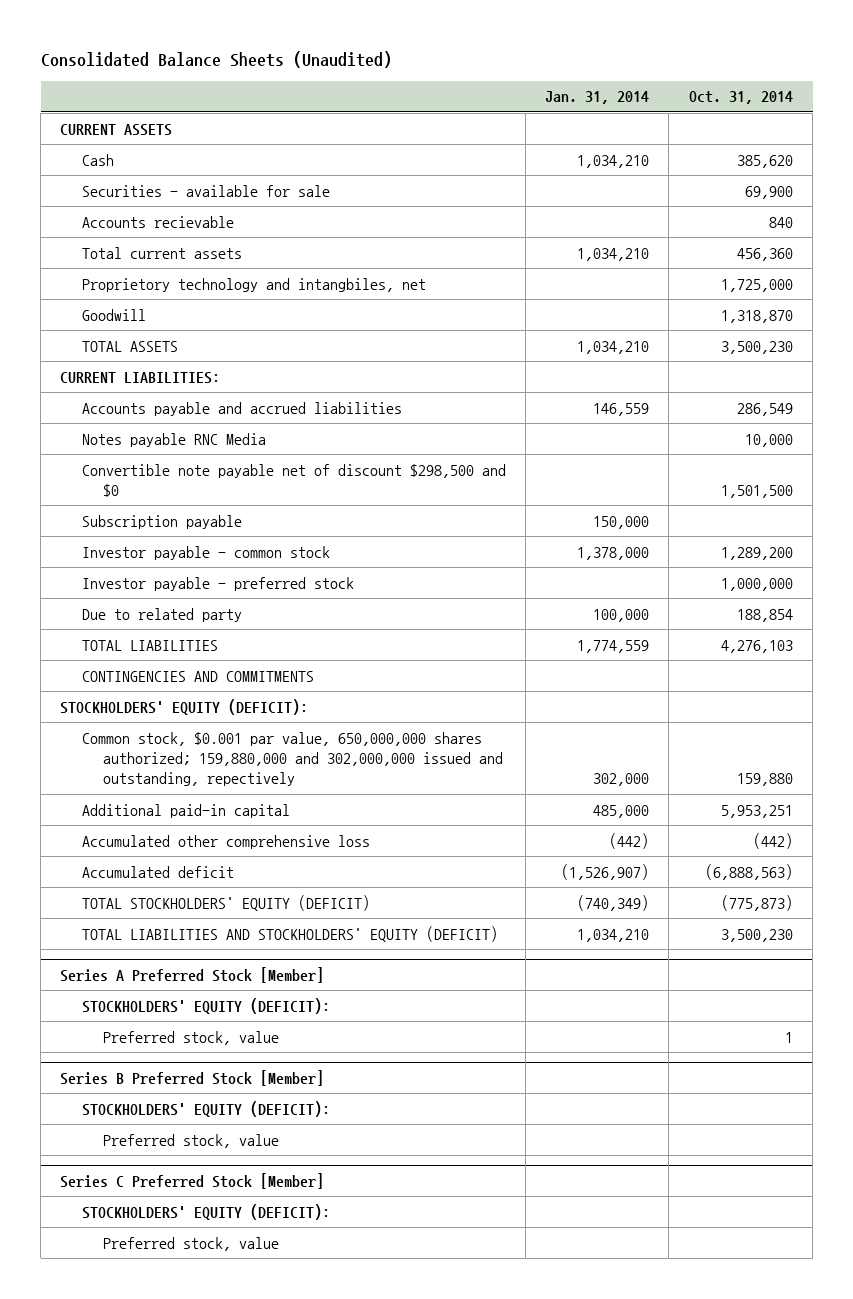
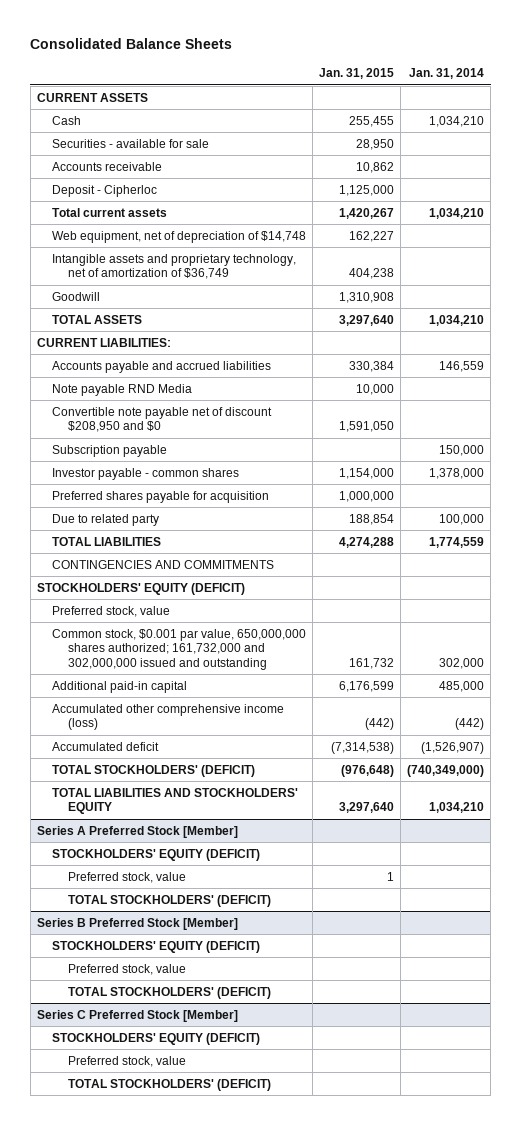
- Consolidated Balance Sheets (Unaudited)
+ Consolidated Balance Sheets
- | Jan. 31, 2014 | Oct. 31, 2014
+ | Jan. 31, 2015 | Jan. 31, 2014
- Accounts recievable | | 840
+ Accounts receivable | 10,862 |
+ Deposit - Cipherloc | 1,125,000 |
- Proprietory technology and intangbiles, net | | 1,725,000
+ Web equipment, net of depreciation of $14,748 | 162,227 |
+ Intangible assets and proprietary technology, net of amortization of $36,749 | 404,238 |
- Notes payable RNC Media | | 10,000
- Convertible note payable net of discount $298,500 and $0 | | 1,501,500
+ Note payable RND Media | 10,000 |
+ Convertible note payable net of discount $208,950 and $0 | 1,591,050 |
- Investor payable - common stock | 1,378,000 | 1,289,200
- Investor payable - preferred stock | | 1,000,000
+ Investor payable - common shares | 1,154,000 | 1,378,000
+ Preferred shares payable for acquisition | 1,000,000 |
- STOCKHOLDERS' EQUITY (DEFICIT):
- Common stock, $0.001 par value, 650,000,000 shares authorized; 159,880,000 and 302,000,000 issued and outstanding, repectively | 302,000 | 159,880
+ STOCKHOLDERS' EQUITY (DEFICIT)
+ Preferred stock, value
+ Common stock, $0.001 par value, 650,000,000 shares authorized; 161,732,000 and 302,000,000 issued and outstanding | 161,732 | 302,000
- Accumulated other comprehensive loss | (442) | (442)
+ Accumulated other comprehensive income (loss) | (442) | (442)
- TOTAL STOCKHOLDERS' EQUITY (DEFICIT) | (740,349) | (775,873)
- TOTAL LIABILITIES AND STOCKHOLDERS' EQUITY (DEFICIT) | 1,034,210 | 3,500,230
+ TOTAL STOCKHOLDERS' (DEFICIT) | (976,648) | (740,349,000)
+ TOTAL LIABILITIES AND STOCKHOLDERS' EQUITY | 3,297,640 | 1,034,210
@ Series A Preferred Stock [Member]
- STOCKHOLDERS' EQUITY (DEFICIT):
+ STOCKHOLDERS' EQUITY (DEFICIT)
+ TOTAL STOCKHOLDERS' (DEFICIT)
@ Series B Preferred Stock [Member]
- STOCKHOLDERS' EQUITY (DEFICIT):
+ STOCKHOLDERS' EQUITY (DEFICIT)
+ TOTAL STOCKHOLDERS' (DEFICIT)
@ Series C Preferred Stock [Member]
- STOCKHOLDERS' EQUITY (DEFICIT):
+ STOCKHOLDERS' EQUITY (DEFICIT)
+ TOTAL STOCKHOLDERS' (DEFICIT)

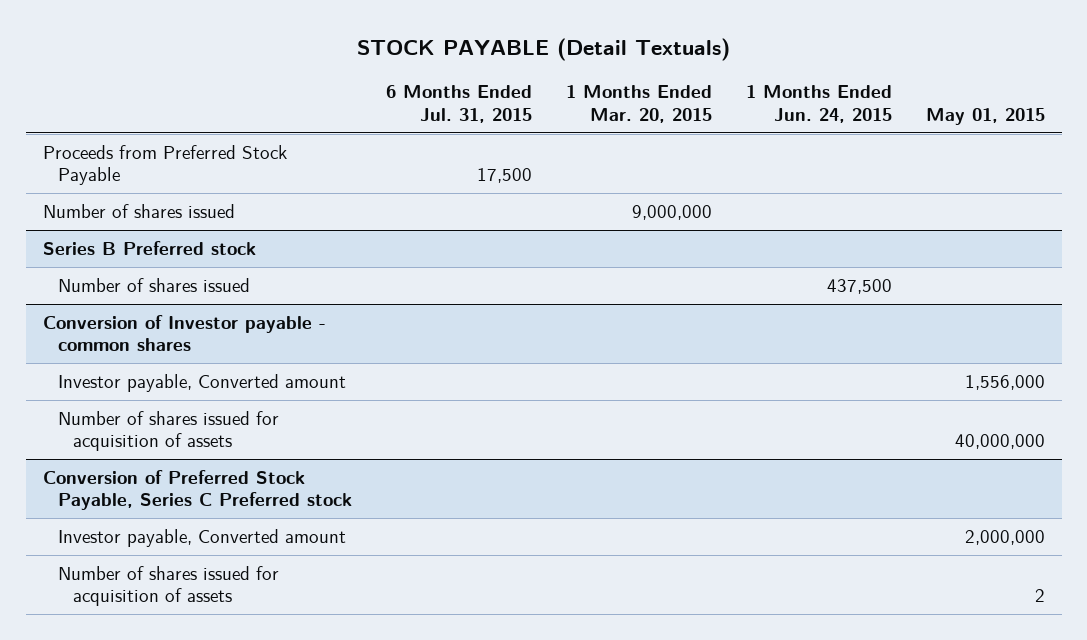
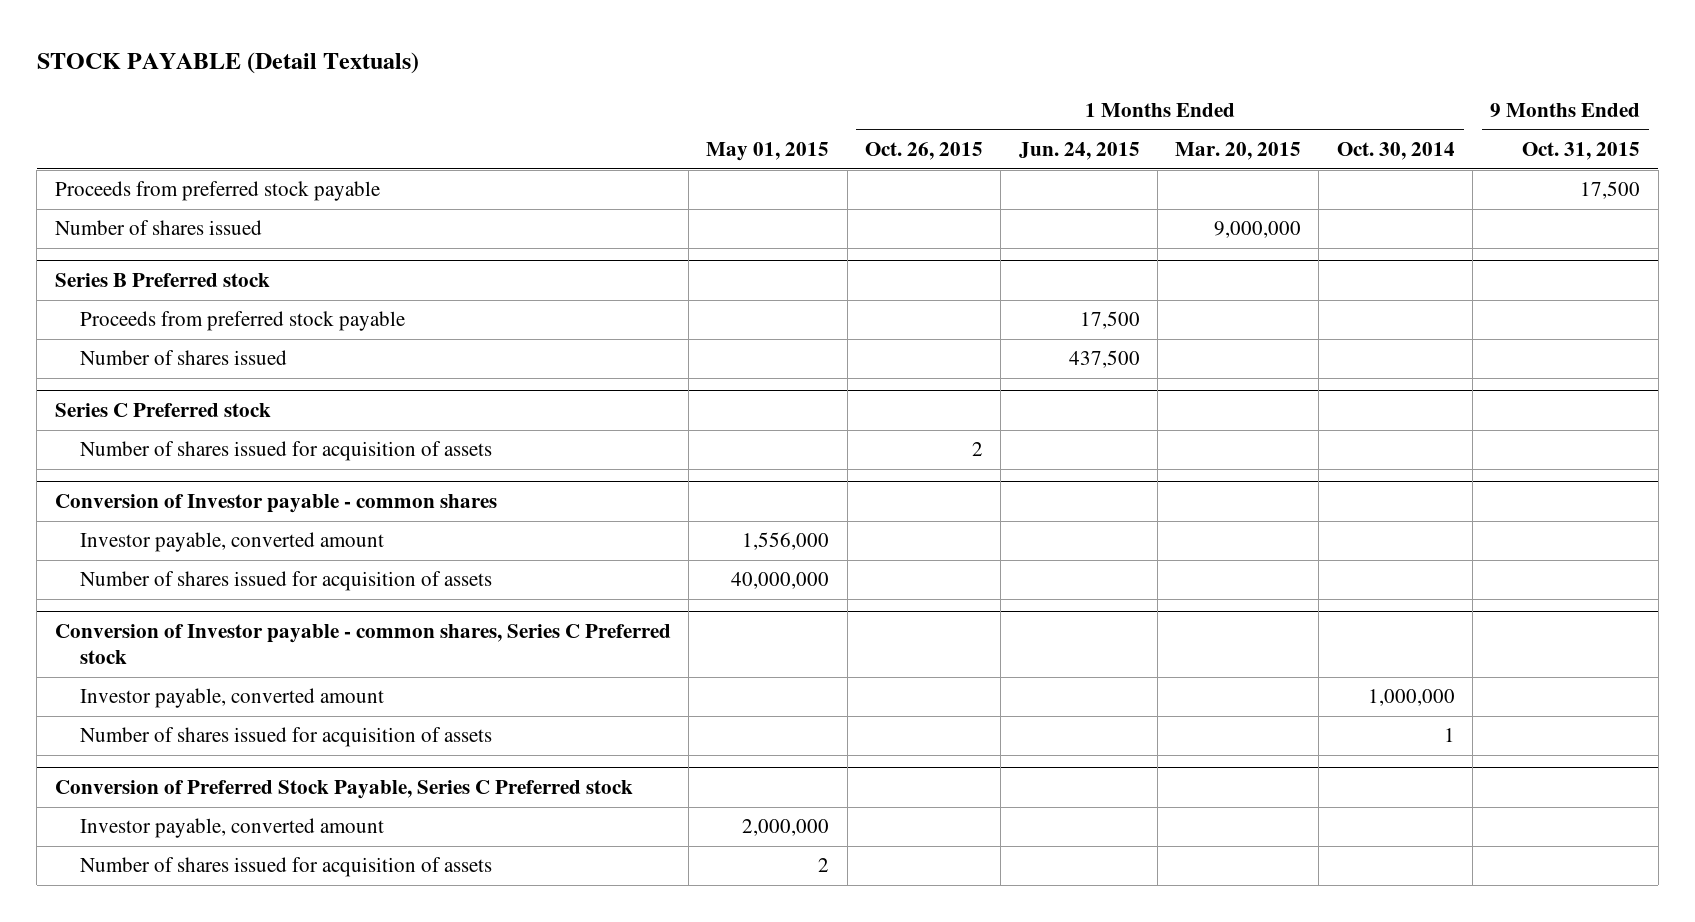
- | 6 Months Ended Jul. 31, 2015 | 1 Months Ended Mar. 20, 2015 | 1 Months Ended Jun. 24, 2015 | May 01, 2015
+ | May 01, 2015 | 1 Months Ended Oct. 26, 2015 | 1 Months Ended Jun. 24, 2015 | 1 Months Ended Mar. 20, 2015 | 1 Months Ended Oct. 30, 2014 | 9 Months Ended Oct. 31, 2015
- Proceeds from Preferred Stock Payable | 17,500 | | |
+ Proceeds from preferred stock payable | | | | | | 17,500
@ Series B Preferred stock
+ Proceeds from preferred stock payable | | | 17,500 | | |
+ Series C Preferred stock
+ Number of shares issued for acquisition of assets | | 2 | | | |
@ Conversion of Investor payable - common shares
- Investor payable, Converted amount | | | | 1,556,000
+ Investor payable, converted amount | 1,556,000 | | | | |
+ Conversion of Investor payable - common shares, Series C Preferred stock
+ Investor payable, converted amount | | | | | 1,000,000 |
+ Number of shares issued for acquisition of assets | | | | | 1 |
@ Conversion of Preferred Stock Payable, Series C Preferred stock
- Investor payable, Converted amount | | | | 2,000,000
+ Investor payable, converted amount | 2,000,000 | | | | |

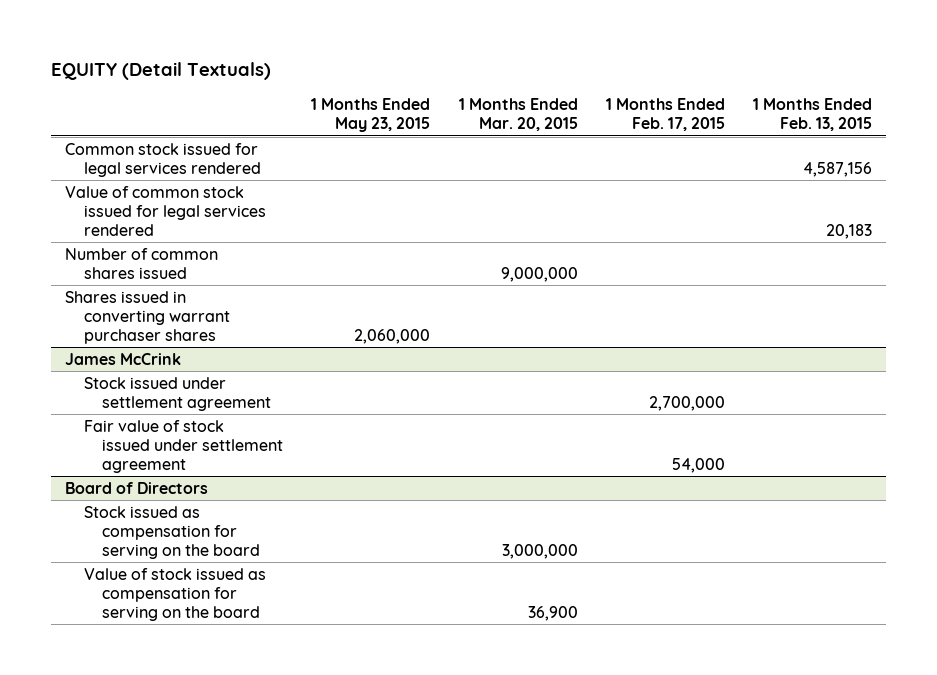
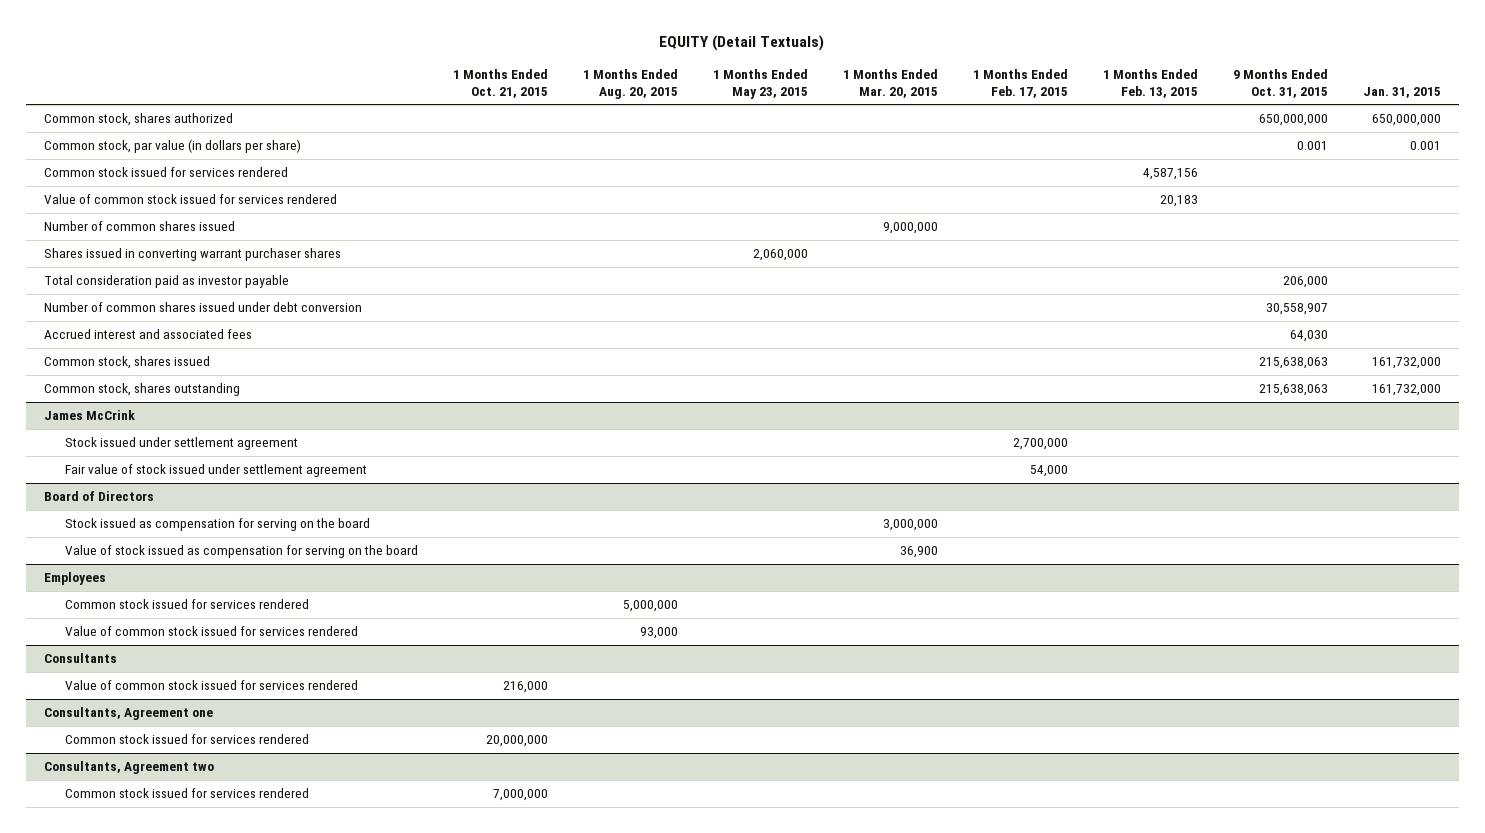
- | 1 Months Ended May 23, 2015 | 1 Months Ended Mar. 20, 2015 | 1 Months Ended Feb. 17, 2015 | 1 Months Ended Feb. 13, 2015
+ | 1 Months Ended Oct. 21, 2015 | 1 Months Ended Aug. 20, 2015 | 1 Months Ended May 23, 2015 | 1 Months Ended Mar. 20, 2015 | 1 Months Ended Feb. 17, 2015 | 1 Months Ended Feb. 13, 2015 | 9 Months Ended Oct. 31, 2015 | Jan. 31, 2015
- Common stock issued for legal services rendered | | | | 4,587,156
- Value of common stock issued for legal services rendered | | | | 20,183
+ Common stock, shares authorized | | | | | | | 650,000,000 | 650,000,000
+ Common stock, par value (in dollars per share) | | | | | | | 0.001 | 0.001
+ Common stock issued for services rendered | | | | | | 4,587,156 | |
+ Value of common stock issued for services rendered | | | | | | 20,183 | |
+ Total consideration paid as investor payable | | | | | | | 206,000 |
+ Number of common shares issued under debt conversion | | | | | | | 30,558,907 |
+ Accrued interest and associated fees | | | | | | | 64,030 |
+ Common stock, shares issued | | | | | | | 215,638,063 | 161,732,000
+ Common stock, shares outstanding | | | | | | | 215,638,063 | 161,732,000
+ Employees
+ Common stock issued for services rendered | | 5,000,000 | | | | | |
+ Value of common stock issued for services rendered | | 93,000 | | | | | |
+ Consultants
+ Value of common stock issued for services rendered | 216,000 | | | | | | |
+ Consultants, Agreement one
+ Common stock issued for services rendered | 20,000,000 | | | | | | |
+ Consultants, Agreement two
+ Common stock issued for services rendered | 7,000,000 | | | | | | |

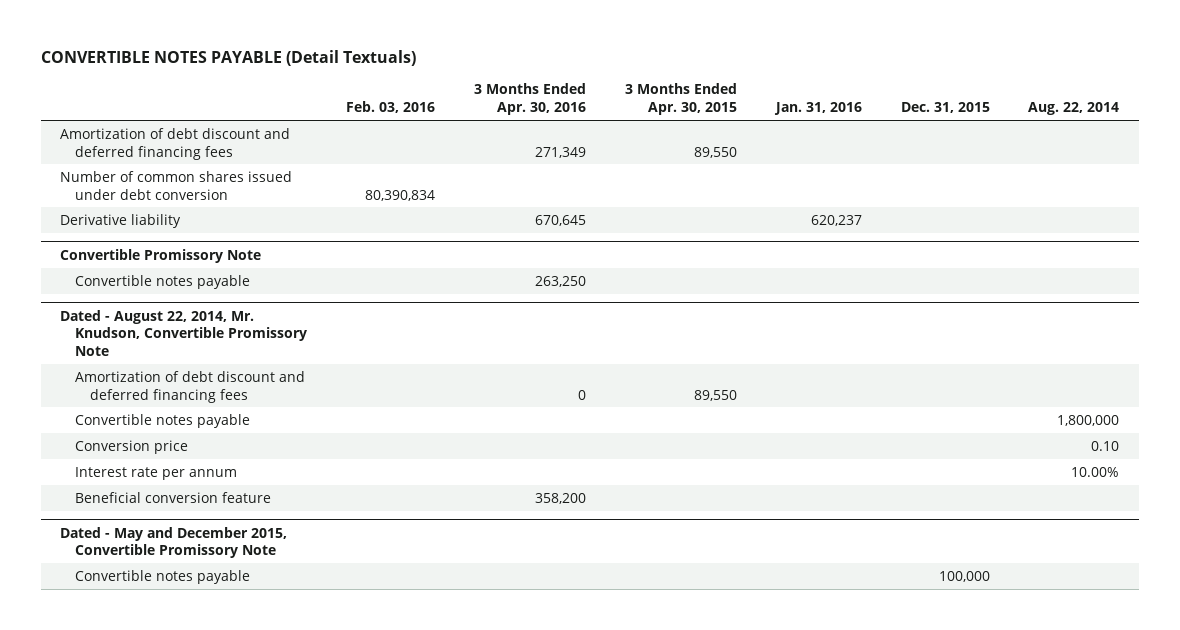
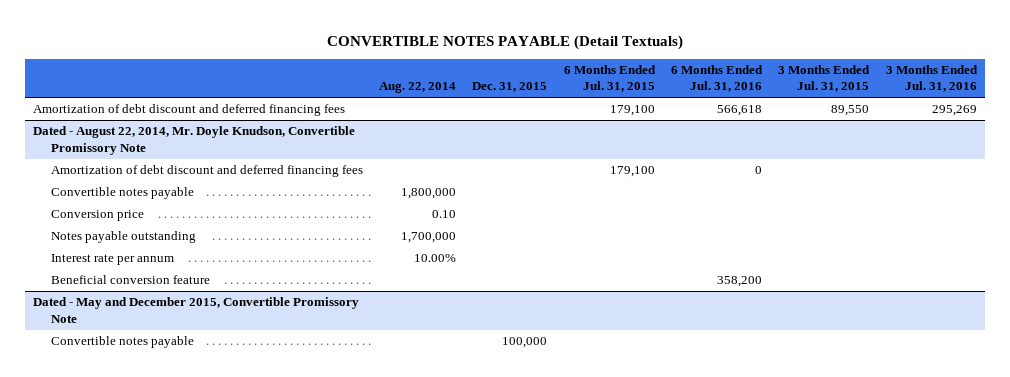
- | Feb. 03, 2016 | 3 Months Ended Apr. 30, 2016 | 3 Months Ended Apr. 30, 2015 | Jan. 31, 2016 | Dec. 31, 2015 | Aug. 22, 2014
+ | Aug. 22, 2014 | Dec. 31, 2015 | 6 Months Ended Jul. 31, 2015 | 6 Months Ended Jul. 31, 2016 | 3 Months Ended Jul. 31, 2015 | 3 Months Ended Jul. 31, 2016
- Number of common shares issued under debt conversion | 80,390,834 | | | | |
- Derivative liability | | 670,645 | | 620,237 | |
- Convertible Promissory Note
- Convertible notes payable | | 263,250 | | | |
- Dated - August 22, 2014, Mr. Knudson, Convertible Promissory Note
+ Dated - August 22, 2014, Mr. Doyle Knudson, Convertible Promissory Note
+ Notes payable outstanding | 1,700,000 | | | | |

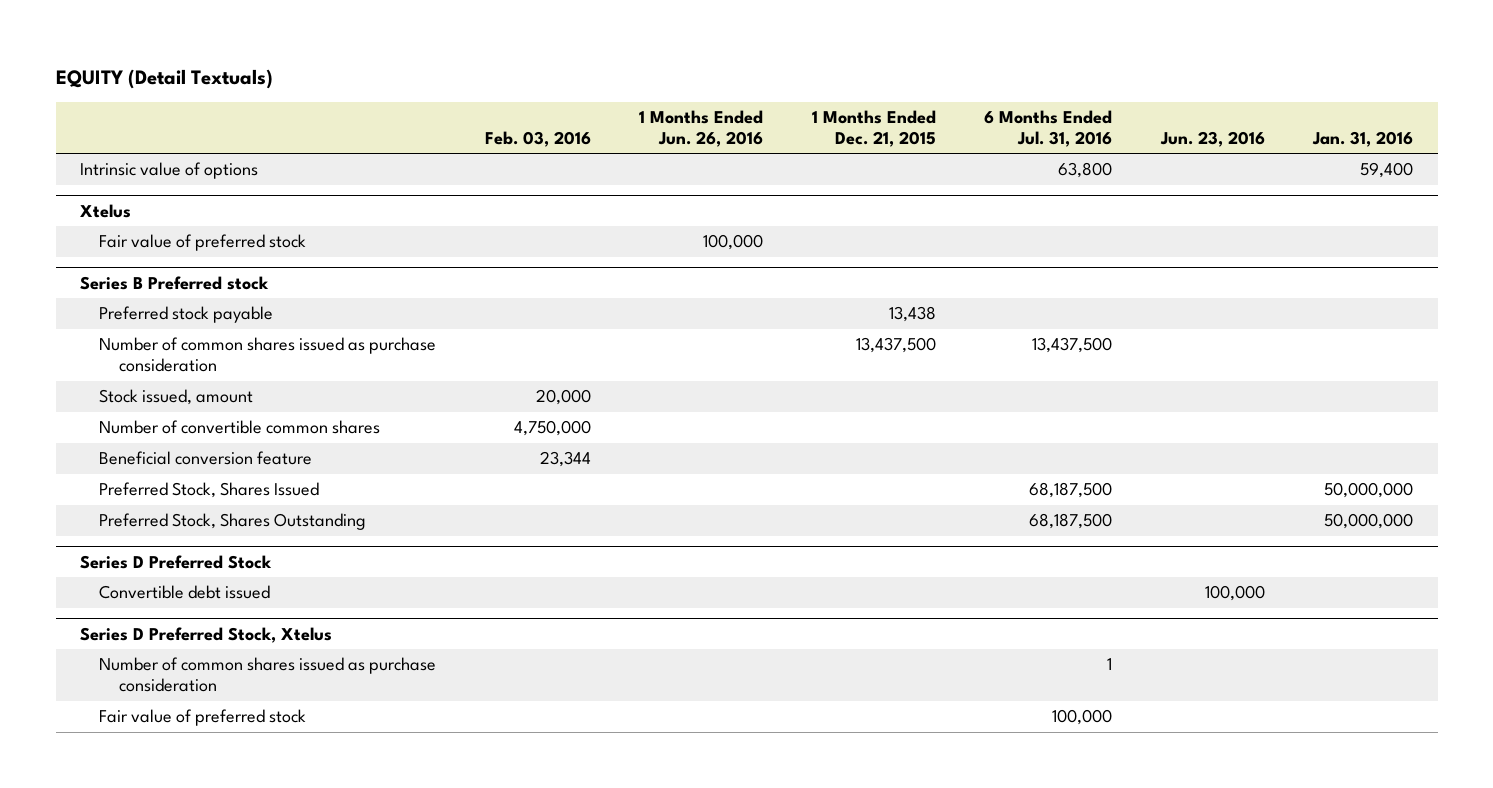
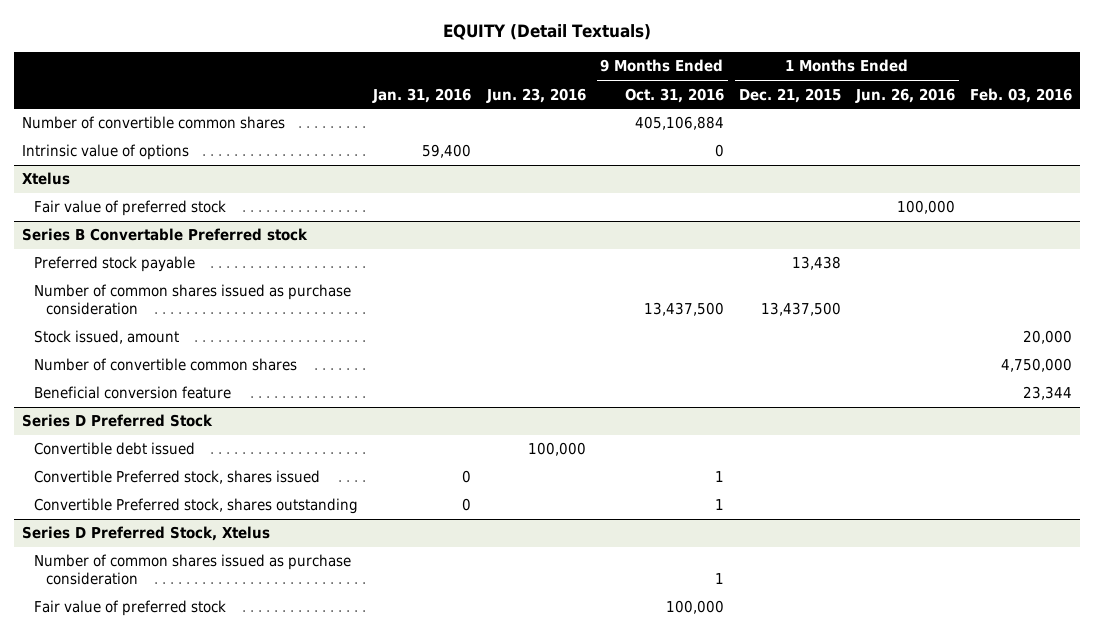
- | Feb. 03, 2016 | 1 Months Ended Jun. 26, 2016 | 1 Months Ended Dec. 21, 2015 | 6 Months Ended Jul. 31, 2016 | Jun. 23, 2016 | Jan. 31, 2016
+ | Jan. 31, 2016 | Jun. 23, 2016 | 9 Months Ended Oct. 31, 2016 | 1 Months Ended Dec. 21, 2015 | 1 Months Ended Jun. 26, 2016 | Feb. 03, 2016
+ Number of convertible common shares | | | 405,106,884 | | |
- Series B Preferred stock
+ Series B Convertable Preferred stock
- Preferred Stock, Shares Issued | | | | 68,187,500 | | 50,000,000
- Preferred Stock, Shares Outstanding | | | | 68,187,500 | | 50,000,000
@ Series D Preferred Stock
+ Convertible Preferred stock, shares issued | 0 | | 1 | | |
+ Convertible Preferred stock, shares outstanding | 0 | | 1 | | |

